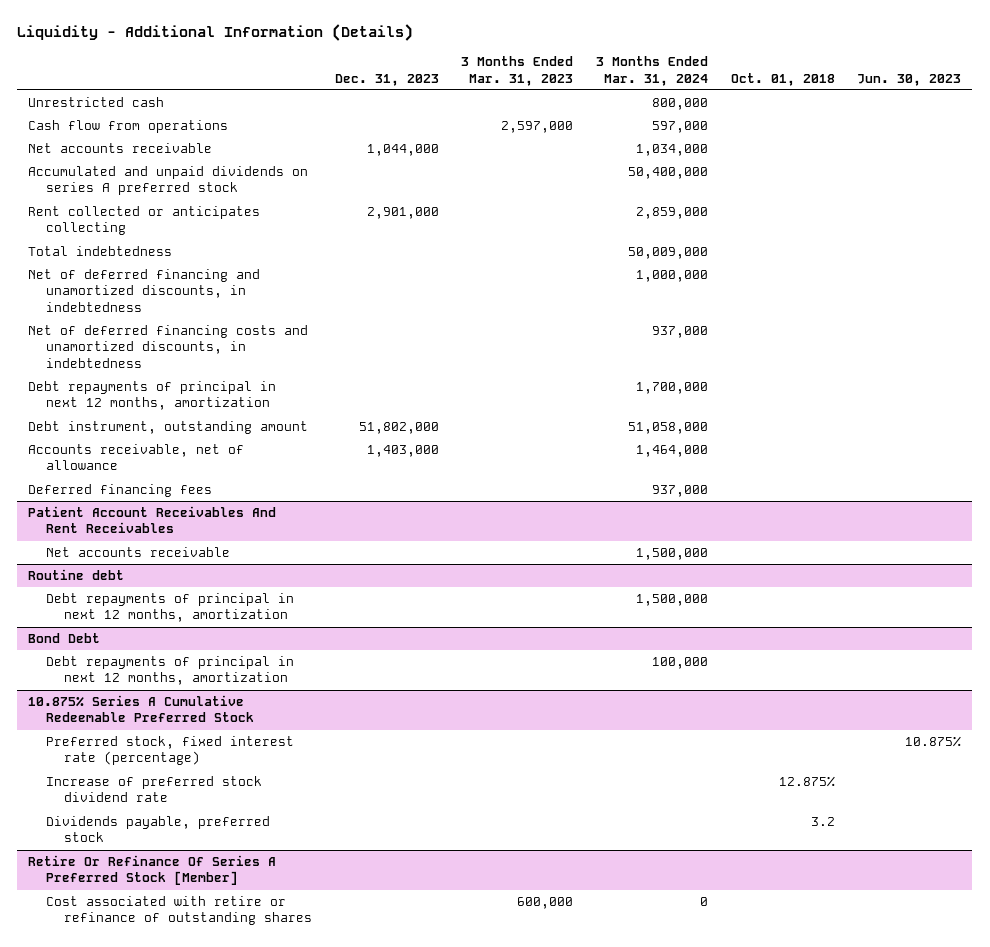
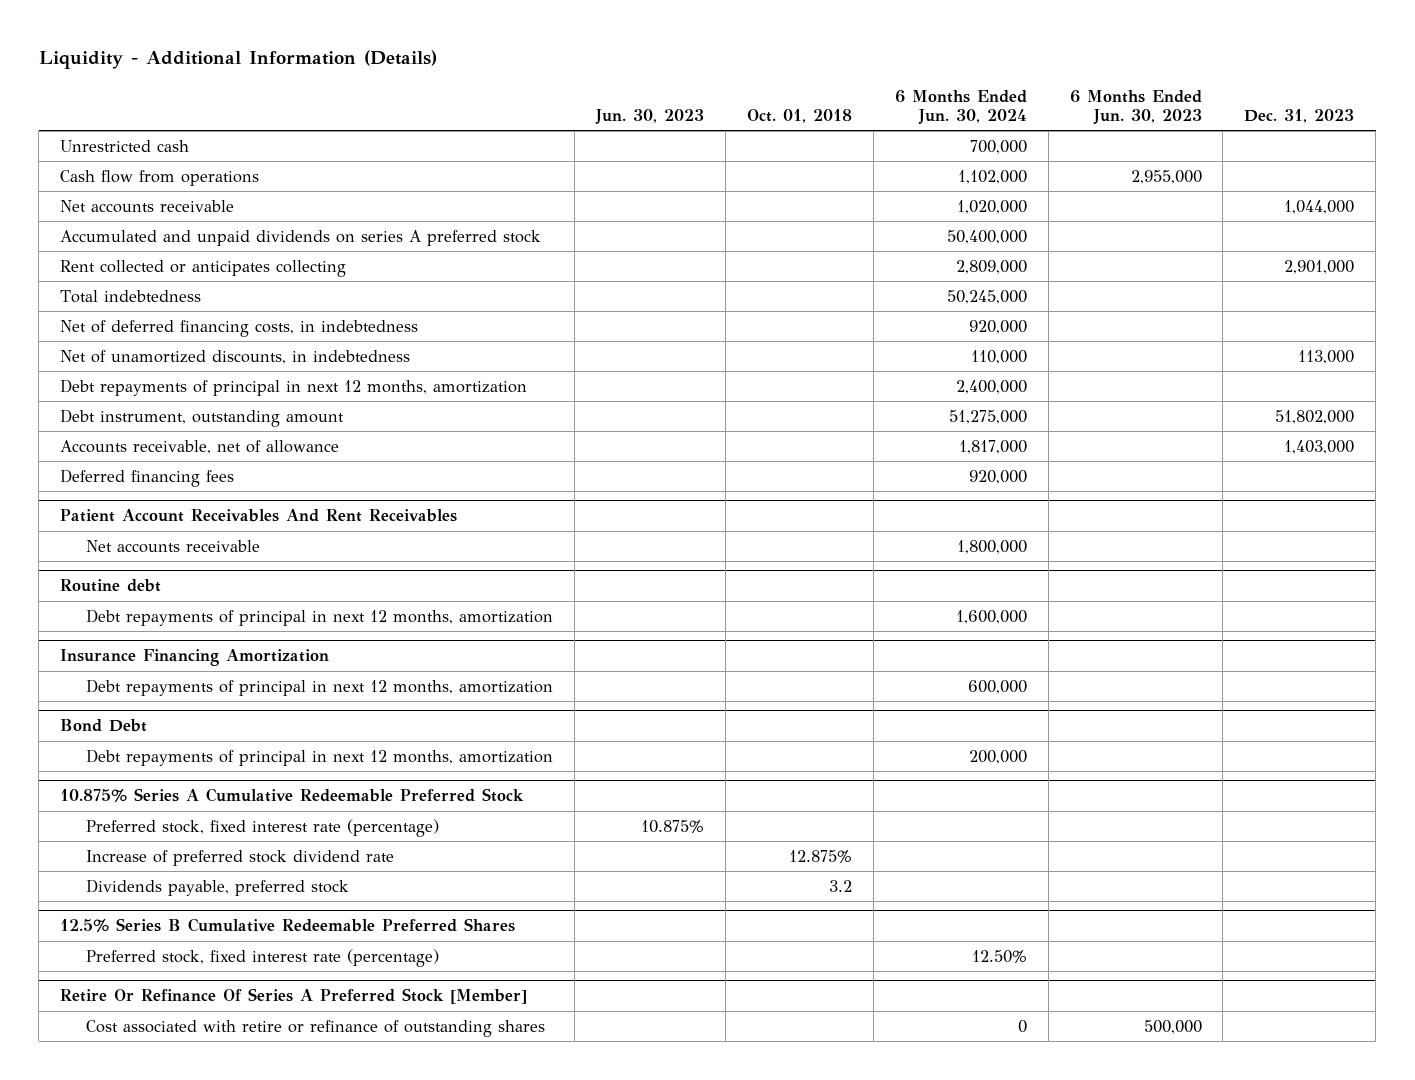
- | Dec. 31, 2023 | 3 Months Ended Mar. 31, 2023 | 3 Months Ended Mar. 31, 2024 | Oct. 01, 2018 | Jun. 30, 2023
+ | Jun. 30, 2023 | Oct. 01, 2018 | 6 Months Ended Jun. 30, 2024 | 6 Months Ended Jun. 30, 2023 | Dec. 31, 2023
- Net of deferred financing and unamortized discounts, in indebtedness | | | 1,000,000 | |
- Net of deferred financing costs and unamortized discounts, in indebtedness | | | 937,000 | |
+ Net of deferred financing costs, in indebtedness | | | 920,000 | |
+ Net of unamortized discounts, in indebtedness | | | 110,000 | | 113,000
+ Insurance Financing Amortization
+ Debt repayments of principal in next 12 months, amortization | | | 600,000 | |
+ 12.5% Series B Cumulative Redeemable Preferred Shares
+ Preferred stock, fixed interest rate (percentage) | | | 12.50% | |

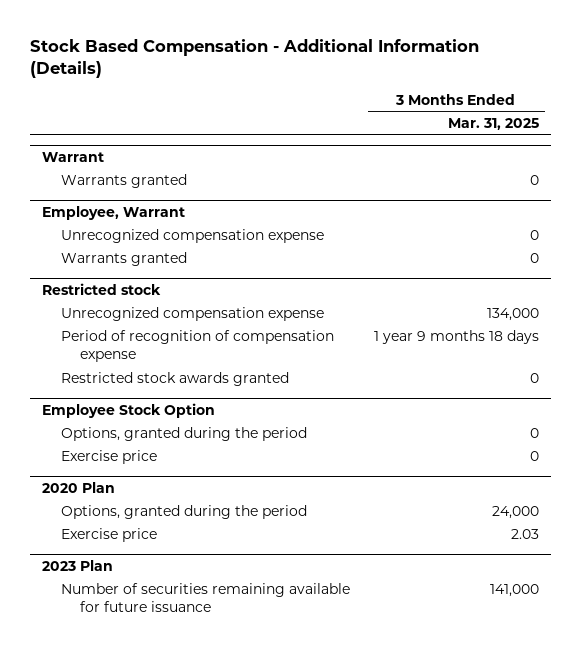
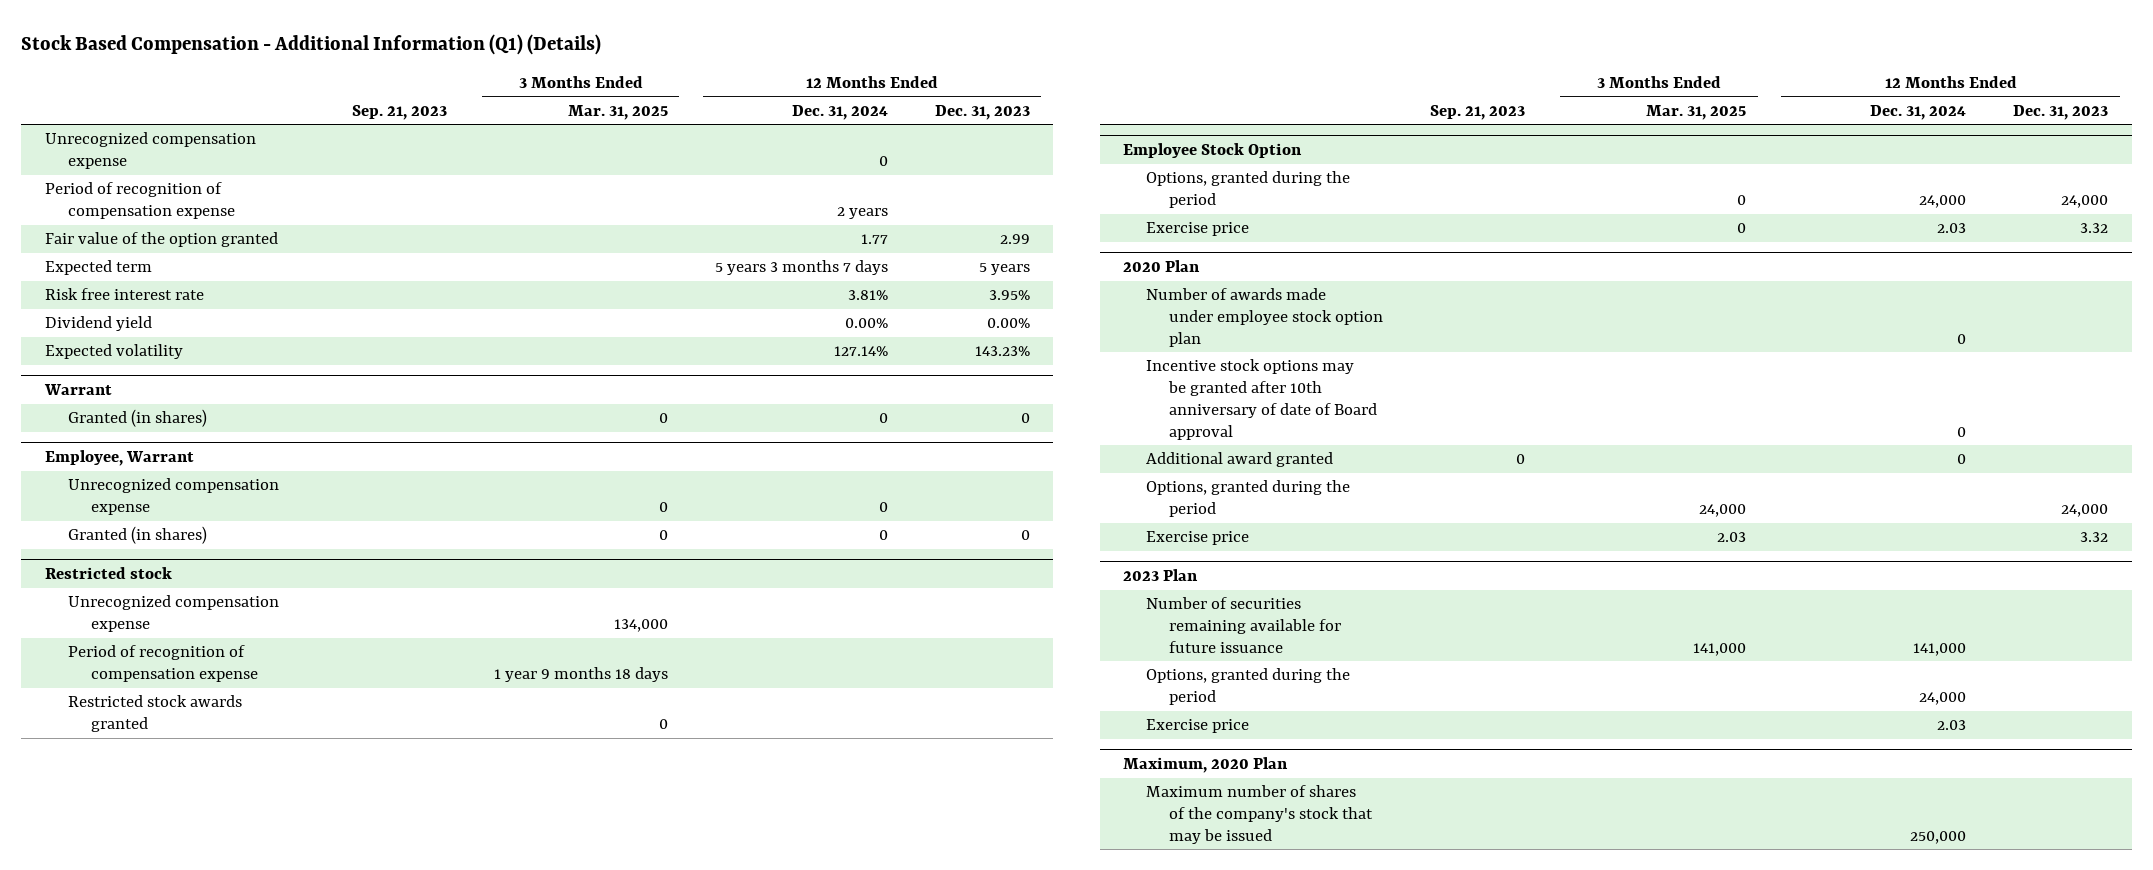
- Stock Based Compensation - Additional Information (Details)
+ Stock Based Compensation - Additional Information (Q1) (Details)
- | 3 Months Ended Mar. 31, 2025
+ | Sep. 21, 2023 | 3 Months Ended Mar. 31, 2025 | 12 Months Ended Dec. 31, 2024 | 12 Months Ended Dec. 31, 2023
+ Unrecognized compensation expense | | | 0 |
+ Period of recognition of compensation expense | | | 2 years |
+ Fair value of the option granted | | | 1.77 | 2.99
+ Expected term | | | 5 years 3 months 7 days | 5 years
+ Risk free interest rate | | | 3.81% | 3.95%
+ Dividend yield | | | 0.00% | 0.00%
+ Expected volatility | | | 127.14% | 143.23%
@ Warrant
- Warrants granted | 0
+ Granted (in shares) | | 0 | 0 | 0
@ Employee, Warrant
- Warrants granted | 0
+ Granted (in shares) | | 0 | 0 | 0
@ 2020 Plan
+ Number of awards made under employee stock option plan | | | 0 |
+ Incentive stock options may be granted after 10th anniversary of date of Board approval | | | 0 |
+ Additional award granted | 0 | | 0 |
@ 2023 Plan
+ Options, granted during the period | | | 24,000 |
+ Exercise price | | | 2.03 |
+ Maximum, 2020 Plan
+ Maximum number of shares of the company's stock that may be issued | | | 250,000 |

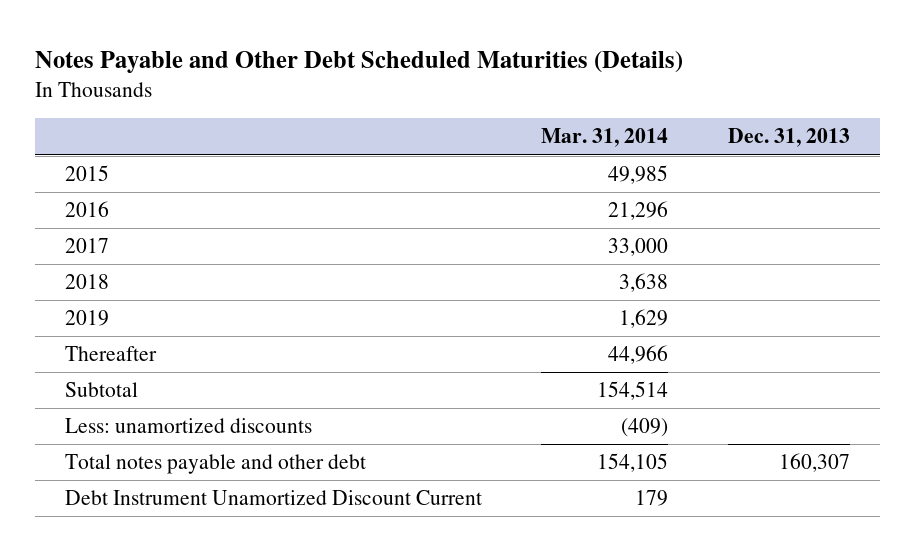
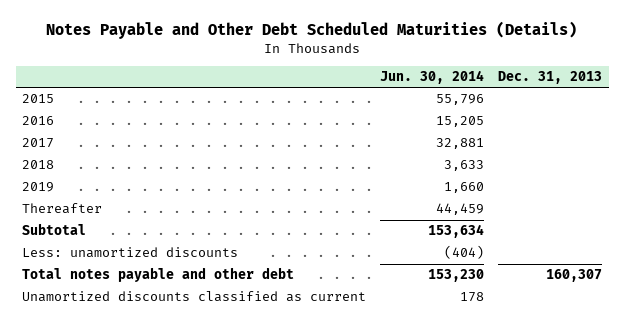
- | Mar. 31, 2014 | Dec. 31, 2013
+ | Jun. 30, 2014 | Dec. 31, 2013
- Debt Instrument Unamortized Discount Current | 179 |
+ Unamortized discounts classified as current | 178 |

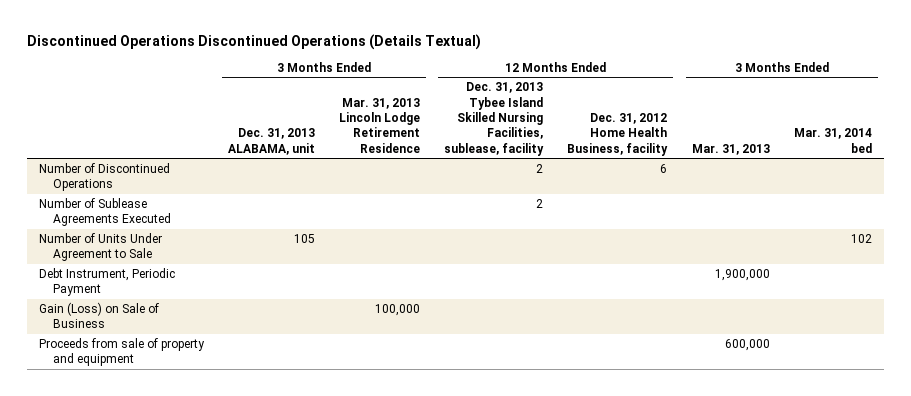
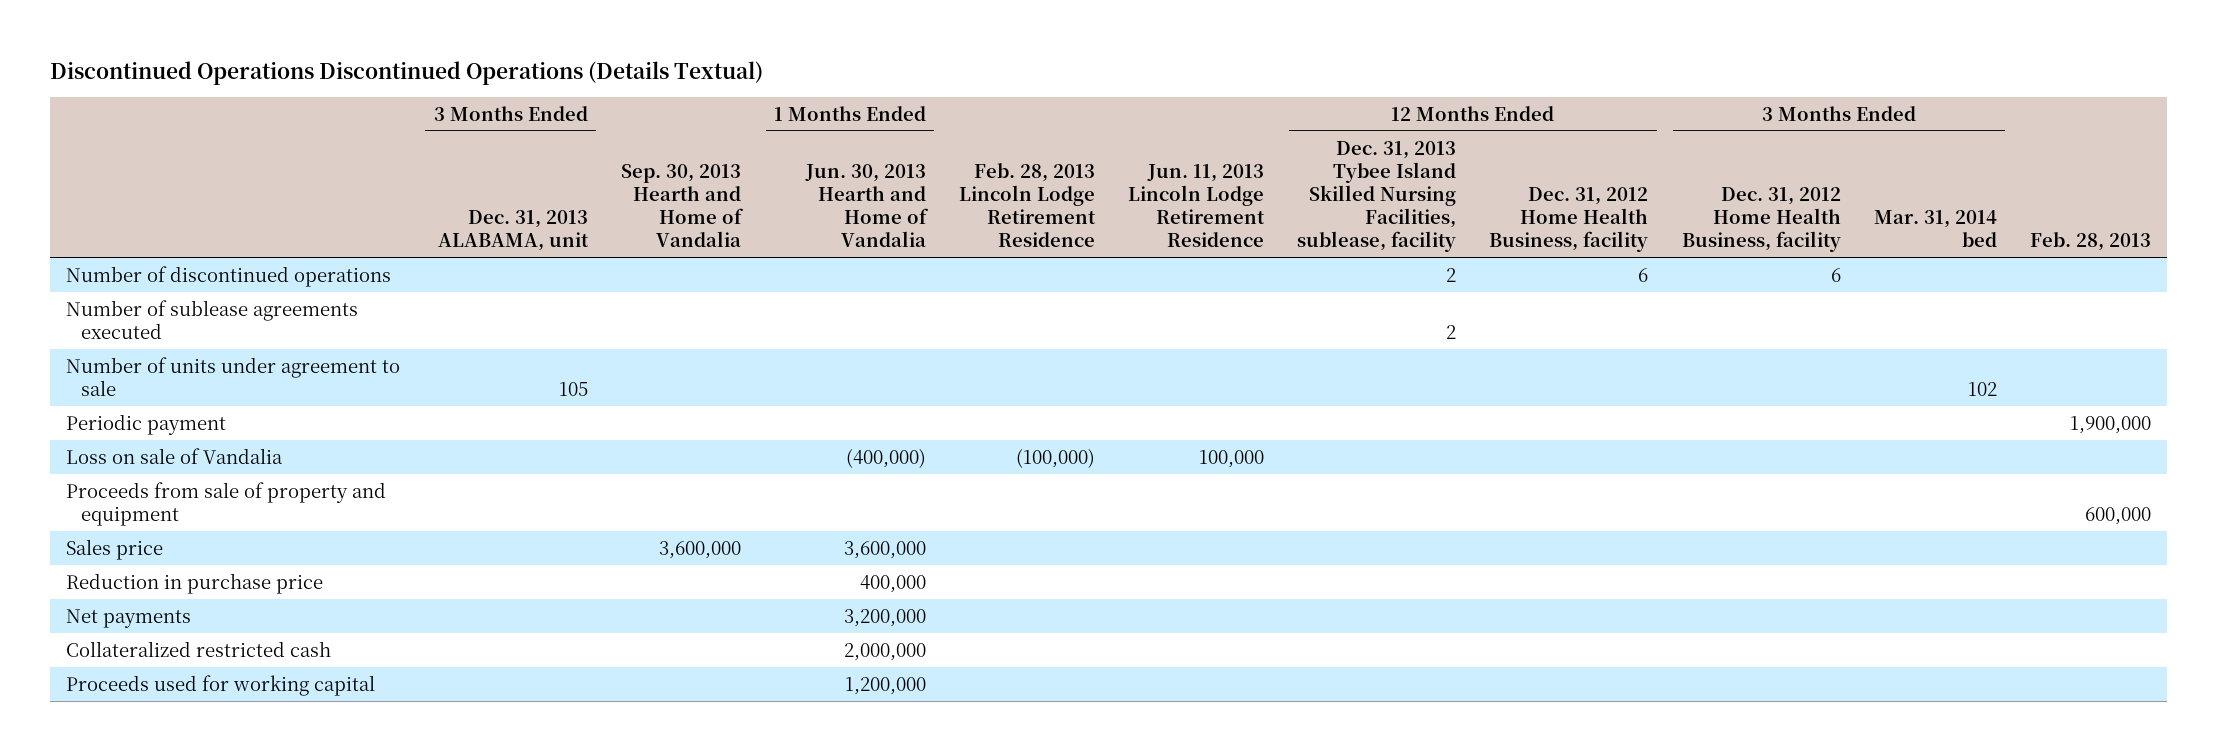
- | 3 Months Ended Dec. 31, 2013 ALABAMA, unit | 3 Months Ended Mar. 31, 2013 Lincoln Lodge Retirement Residence | 12 Months Ended Dec. 31, 2013 Tybee Island Skilled Nursing Facilities, sublease, facility | 12 Months Ended Dec. 31, 2012 Home Health Business, facility | 3 Months Ended Mar. 31, 2013 | 3 Months Ended Mar. 31, 2014 bed
+ | 3 Months Ended Dec. 31, 2013 ALABAMA, unit | Sep. 30, 2013 Hearth and Home of Vandalia | 1 Months Ended Jun. 30, 2013 Hearth and Home of Vandalia | Feb. 28, 2013 Lincoln Lodge Retirement Residence | Jun. 11, 2013 Lincoln Lodge Retirement Residence | 12 Months Ended Dec. 31, 2013 Tybee Island Skilled Nursing Facilities, sublease, facility | 12 Months Ended Dec. 31, 2012 Home Health Business, facility | 3 Months Ended Dec. 31, 2012 Home Health Business, facility | 3 Months Ended Mar. 31, 2014 bed | Feb. 28, 2013
- Number of Discontinued Operations | | | 2 | 6 | |
- Number of Sublease Agreements Executed | | | 2 | | |
- Number of Units Under Agreement to Sale | 105 | | | | | 102
- Debt Instrument, Periodic Payment | | | | | 1,900,000 |
- Gain (Loss) on Sale of Business | | 100,000 | | | |
+ Number of discontinued operations | | | | | | 2 | 6 | 6 | |
+ Number of sublease agreements executed | | | | | | 2 | | | |
+ Number of units under agreement to sale | 105 | | | | | | | | 102 |
+ Periodic payment | | | | | | | | | | 1,900,000
+ Loss on sale of Vandalia | | | (400,000) | (100,000) | 100,000 | | | | |
+ Sales price | | 3,600,000 | 3,600,000 | | | | | | |
+ Reduction in purchase price | | | 400,000 | | | | | | |
+ Net payments | | | 3,200,000 | | | | | | |
+ Collateralized restricted cash | | | 2,000,000 | | | | | | |
+ Proceeds used for working capital | | | 1,200,000 | | | | | | |

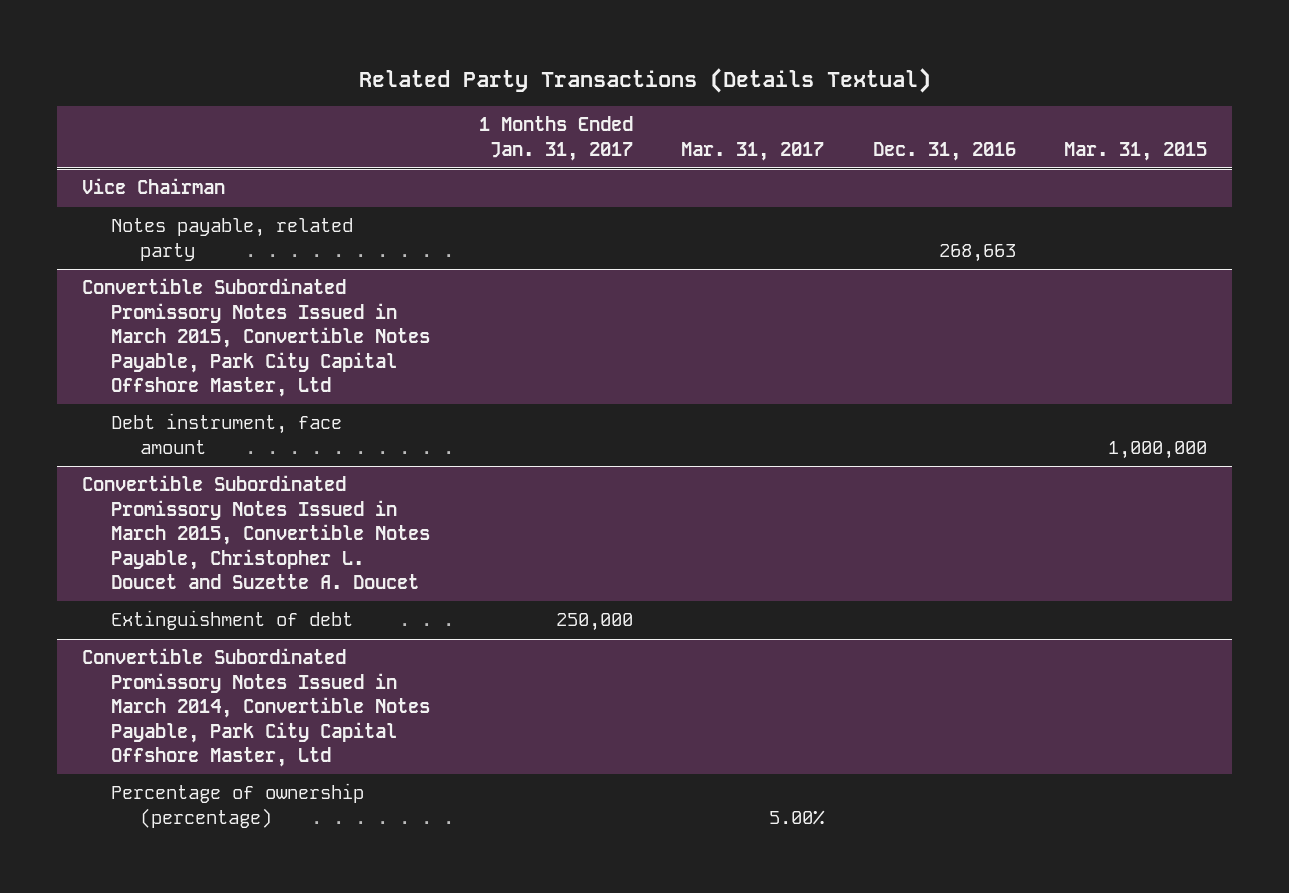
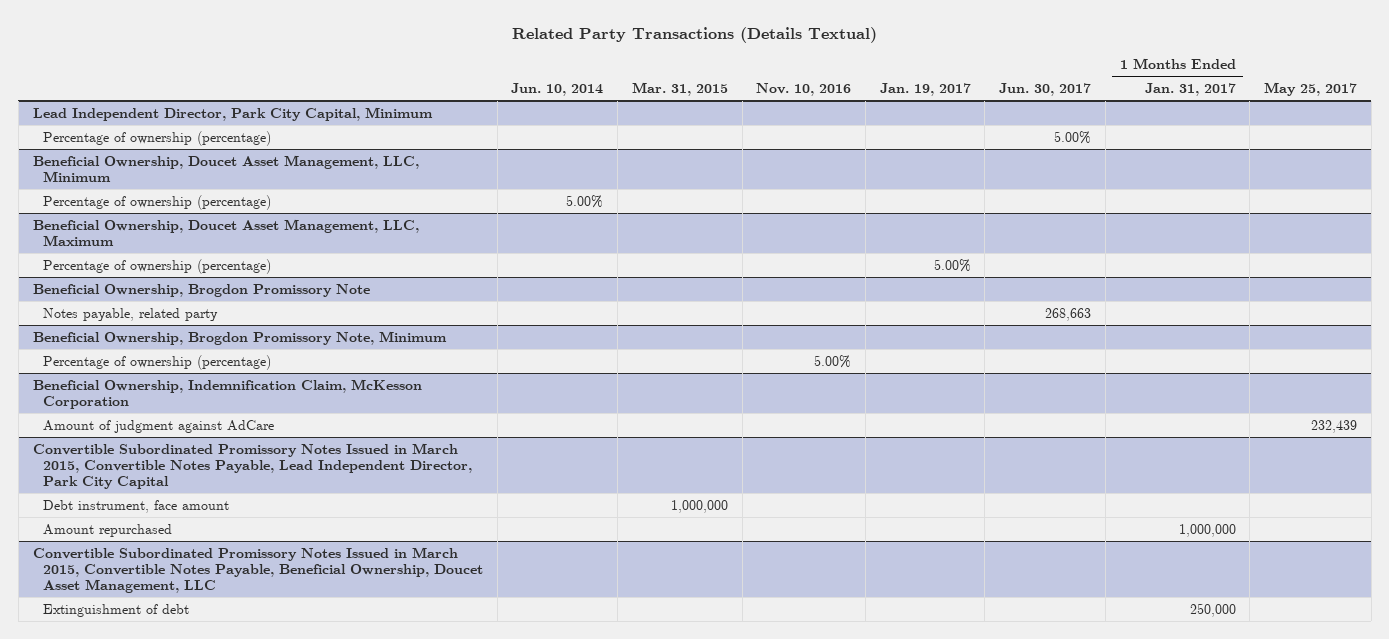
- | 1 Months Ended Jan. 31, 2017 | Mar. 31, 2017 | Dec. 31, 2016 | Mar. 31, 2015
+ | Jun. 10, 2014 | Mar. 31, 2015 | Nov. 10, 2016 | Jan. 19, 2017 | Jun. 30, 2017 | 1 Months Ended Jan. 31, 2017 | May 25, 2017
- Vice Chairman
- Notes payable, related party | | | 268,663 |
- Convertible Subordinated Promissory Notes Issued in March 2015, Convertible Notes Payable, Park City Capital Offshore Master, Ltd
+ Lead Independent Director, Park City Capital, Minimum
+ Percentage of ownership (percentage) | | | | | 5.00% | |
+ Beneficial Ownership, Doucet Asset Management, LLC, Minimum
+ Percentage of ownership (percentage) | 5.00% | | | | | |
+ Beneficial Ownership, Doucet Asset Management, LLC, Maximum
+ Percentage of ownership (percentage) | | | | 5.00% | | |
+ Beneficial Ownership, Brogdon Promissory Note
+ Notes payable, related party | | | | | 268,663 | |
+ Beneficial Ownership, Brogdon Promissory Note, Minimum
+ Percentage of ownership (percentage) | | | 5.00% | | | |
+ Beneficial Ownership, Indemnification Claim, McKesson Corporation
+ Amount of judgment against AdCare | | | | | | | 232,439
+ Convertible Subordinated Promissory Notes Issued in March 2015, Convertible Notes Payable, Lead Independent Director, Park City Capital
- Convertible Subordinated Promissory Notes Issued in March 2015, Convertible Notes Payable, Christopher L. Doucet and Suzette A. Doucet
+ Amount repurchased | | | | | | 1,000,000 |
+ Convertible Subordinated Promissory Notes Issued in March 2015, Convertible Notes Payable, Beneficial Ownership, Doucet Asset Management, LLC
- Convertible Subordinated Promissory Notes Issued in March 2014, Convertible Notes Payable, Park City Capital Offshore Master, Ltd
- Percentage of ownership (percentage) | | 5.00% | |

